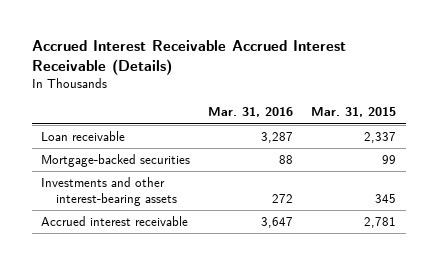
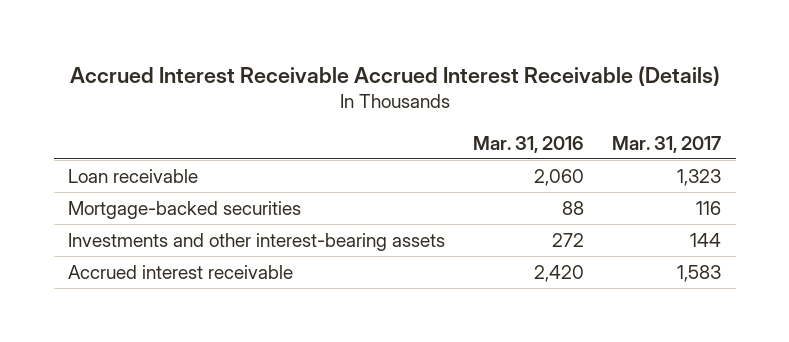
- | Mar. 31, 2016 | Mar. 31, 2015
+ | Mar. 31, 2016 | Mar. 31, 2017
- Loan receivable | 3,287 | 2,337
+ Loan receivable | 2,060 | 1,323
- Accrued interest receivable | 3,647 | 2,781
+ Accrued interest receivable | 2,420 | 1,583

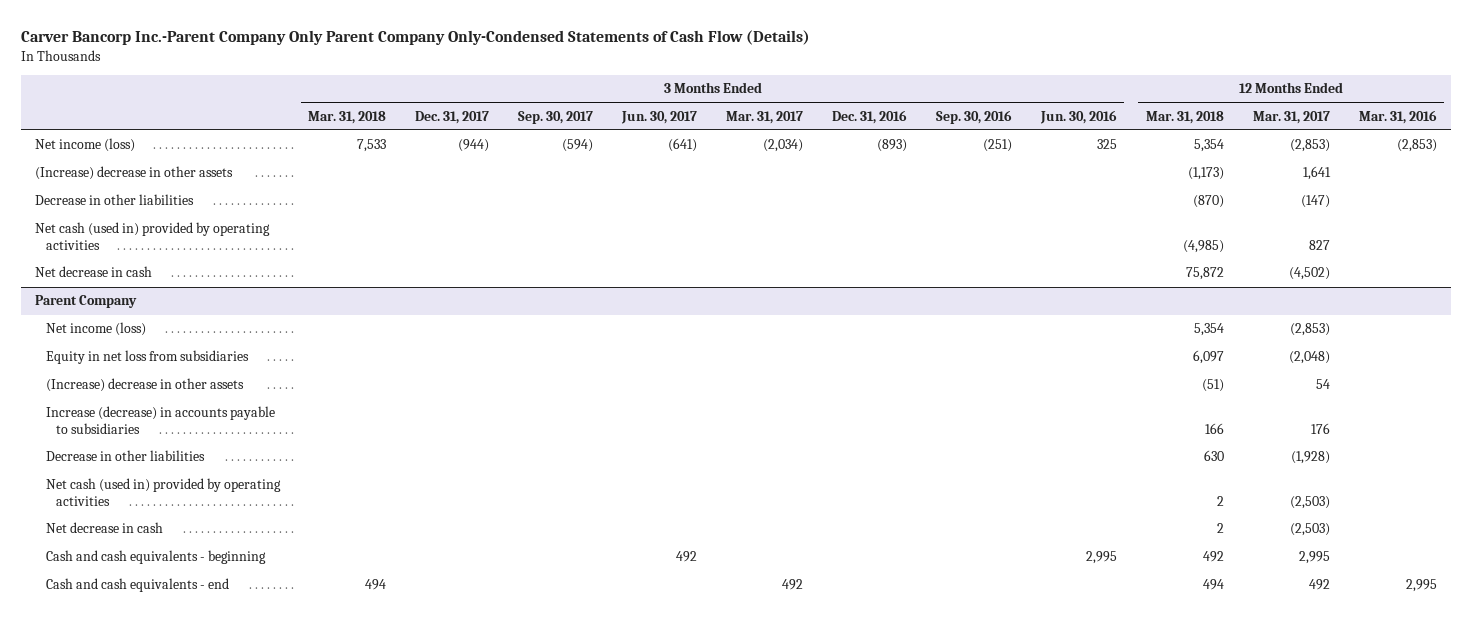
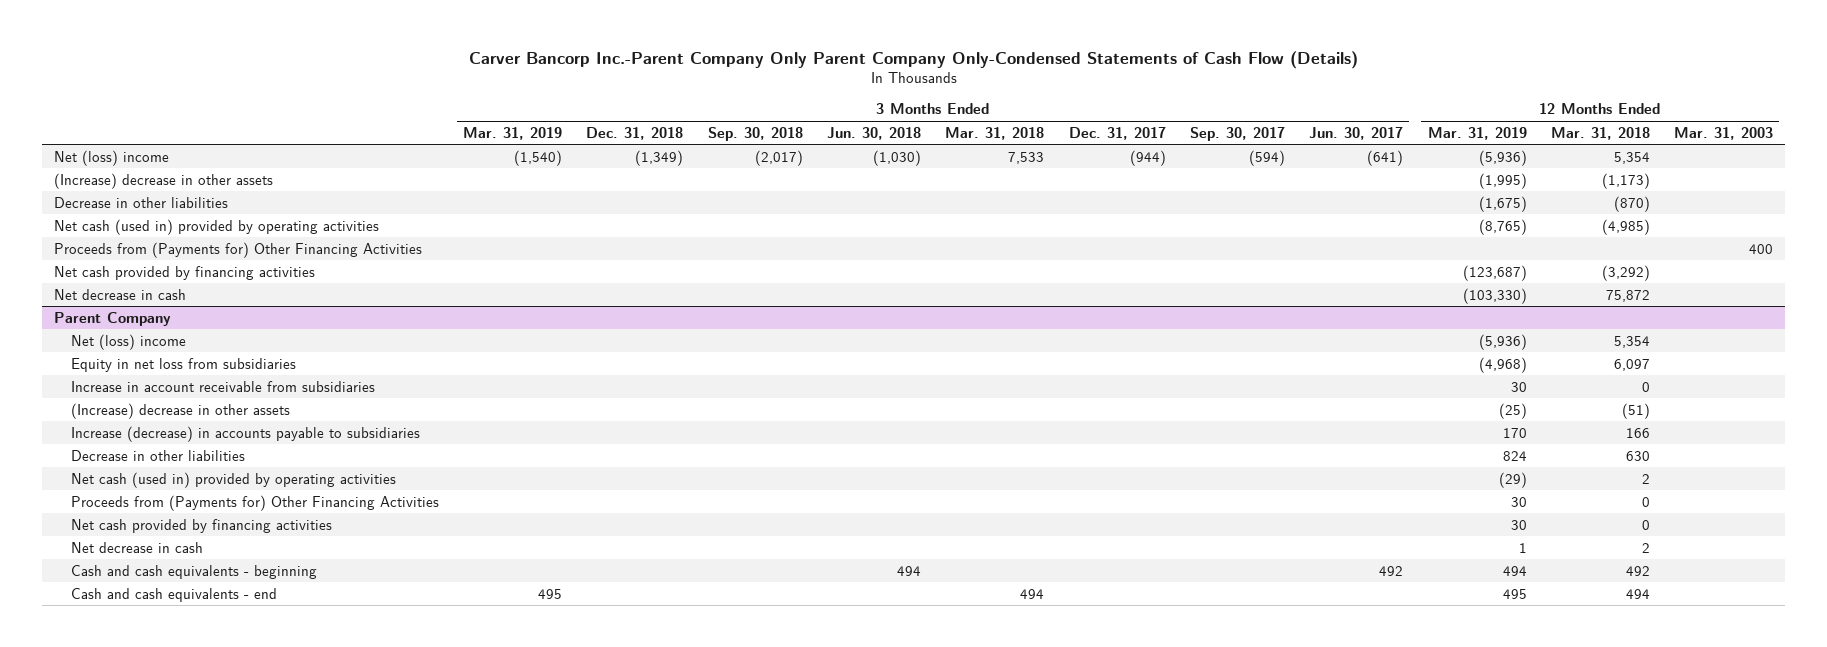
- | 3 Months Ended Mar. 31, 2018 | 3 Months Ended Dec. 31, 2017 | 3 Months Ended Sep. 30, 2017 | 3 Months Ended Jun. 30, 2017 | 3 Months Ended Mar. 31, 2017 | 3 Months Ended Dec. 31, 2016 | 3 Months Ended Sep. 30, 2016 | 3 Months Ended Jun. 30, 2016 | 12 Months Ended Mar. 31, 2018 | 12 Months Ended Mar. 31, 2017 | 12 Months Ended Mar. 31, 2016
+ | 3 Months Ended Mar. 31, 2019 | 3 Months Ended Dec. 31, 2018 | 3 Months Ended Sep. 30, 2018 | 3 Months Ended Jun. 30, 2018 | 3 Months Ended Mar. 31, 2018 | 3 Months Ended Dec. 31, 2017 | 3 Months Ended Sep. 30, 2017 | 3 Months Ended Jun. 30, 2017 | 12 Months Ended Mar. 31, 2019 | 12 Months Ended Mar. 31, 2018 | 12 Months Ended Mar. 31, 2003
- Net income (loss) | 7,533 | (944) | (594) | (641) | (2,034) | (893) | (251) | 325 | 5,354 | (2,853) | (2,853)
+ Net (loss) income | (1,540) | (1,349) | (2,017) | (1,030) | 7,533 | (944) | (594) | (641) | (5,936) | 5,354 |
+ Proceeds from (Payments for) Other Financing Activities | | | | | | | | | | | 400
+ Net cash provided by financing activities | | | | | | | | | (123,687) | (3,292) |
@ Parent Company
- Net income (loss) | | | | | | | | | 5,354 | (2,853) |
+ Net (loss) income | | | | | | | | | (5,936) | 5,354 |
+ Increase in account receivable from subsidiaries | | | | | | | | | 30 | 0 |
+ Proceeds from (Payments for) Other Financing Activities | | | | | | | | | 30 | 0 |
+ Net cash provided by financing activities | | | | | | | | | 30 | 0 |

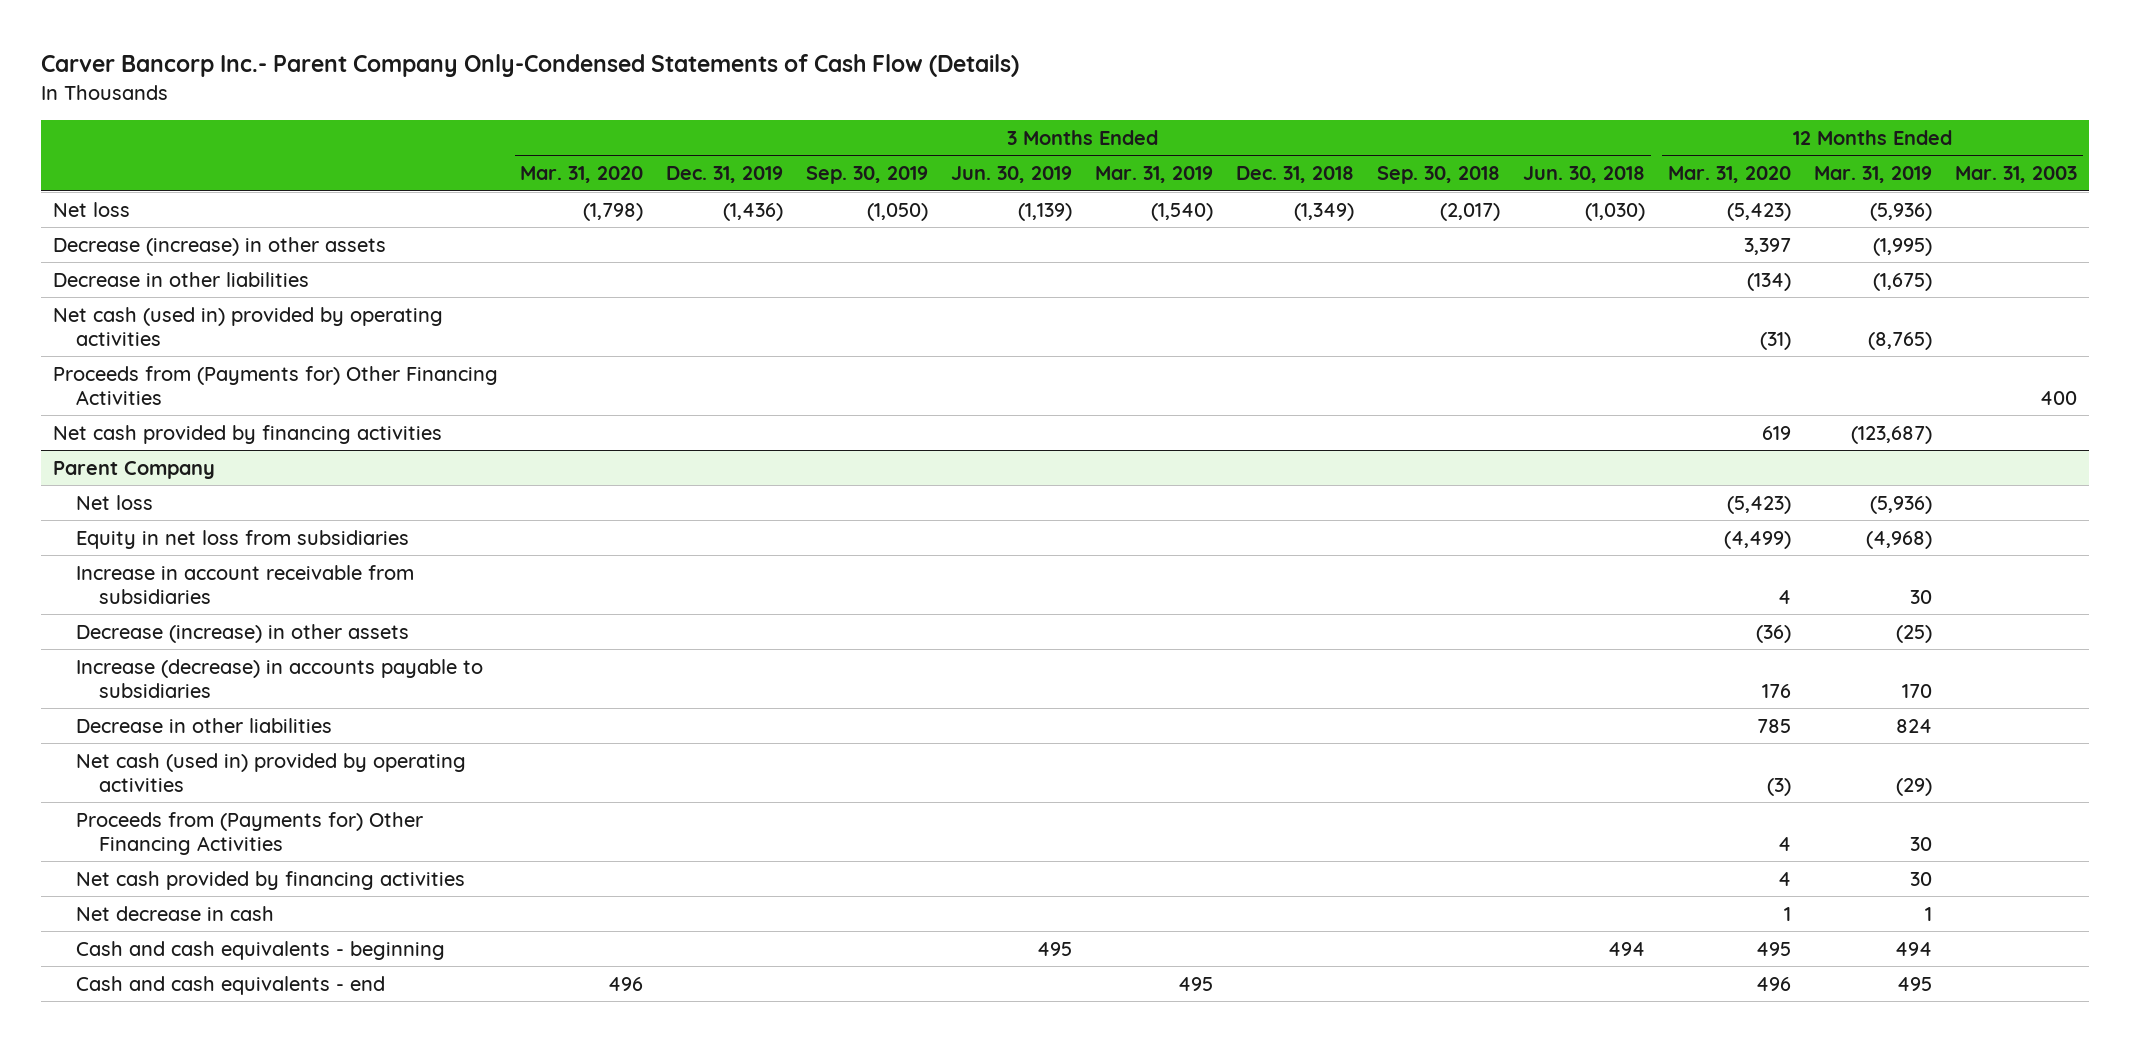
- Carver Bancorp Inc.-Parent Company Only Parent Company Only-Condensed Statements of Cash Flow (Details)
+ Carver Bancorp Inc.- Parent Company Only-Condensed Statements of Cash Flow (Details)
- | 3 Months Ended Mar. 31, 2019 | 3 Months Ended Dec. 31, 2018 | 3 Months Ended Sep. 30, 2018 | 3 Months Ended Jun. 30, 2018 | 3 Months Ended Mar. 31, 2018 | 3 Months Ended Dec. 31, 2017 | 3 Months Ended Sep. 30, 2017 | 3 Months Ended Jun. 30, 2017 | 12 Months Ended Mar. 31, 2019 | 12 Months Ended Mar. 31, 2018 | 12 Months Ended Mar. 31, 2003
+ | 3 Months Ended Mar. 31, 2020 | 3 Months Ended Dec. 31, 2019 | 3 Months Ended Sep. 30, 2019 | 3 Months Ended Jun. 30, 2019 | 3 Months Ended Mar. 31, 2019 | 3 Months Ended Dec. 31, 2018 | 3 Months Ended Sep. 30, 2018 | 3 Months Ended Jun. 30, 2018 | 12 Months Ended Mar. 31, 2020 | 12 Months Ended Mar. 31, 2019 | 12 Months Ended Mar. 31, 2003
- Net (loss) income | (1,540) | (1,349) | (2,017) | (1,030) | 7,533 | (944) | (594) | (641) | (5,936) | 5,354 |
- (Increase) decrease in other assets | | | | | | | | | (1,995) | (1,173) |
+ Net loss | (1,798) | (1,436) | (1,050) | (1,139) | (1,540) | (1,349) | (2,017) | (1,030) | (5,423) | (5,936) |
+ Decrease (increase) in other assets | | | | | | | | | 3,397 | (1,995) |
- Net decrease in cash | | | | | | | | | (103,330) | 75,872 |
@ Parent Company
- Net (loss) income | | | | | | | | | (5,936) | 5,354 |
+ Net loss | | | | | | | | | (5,423) | (5,936) |
- (Increase) decrease in other assets | | | | | | | | | (25) | (51) |
+ Decrease (increase) in other assets | | | | | | | | | (36) | (25) |

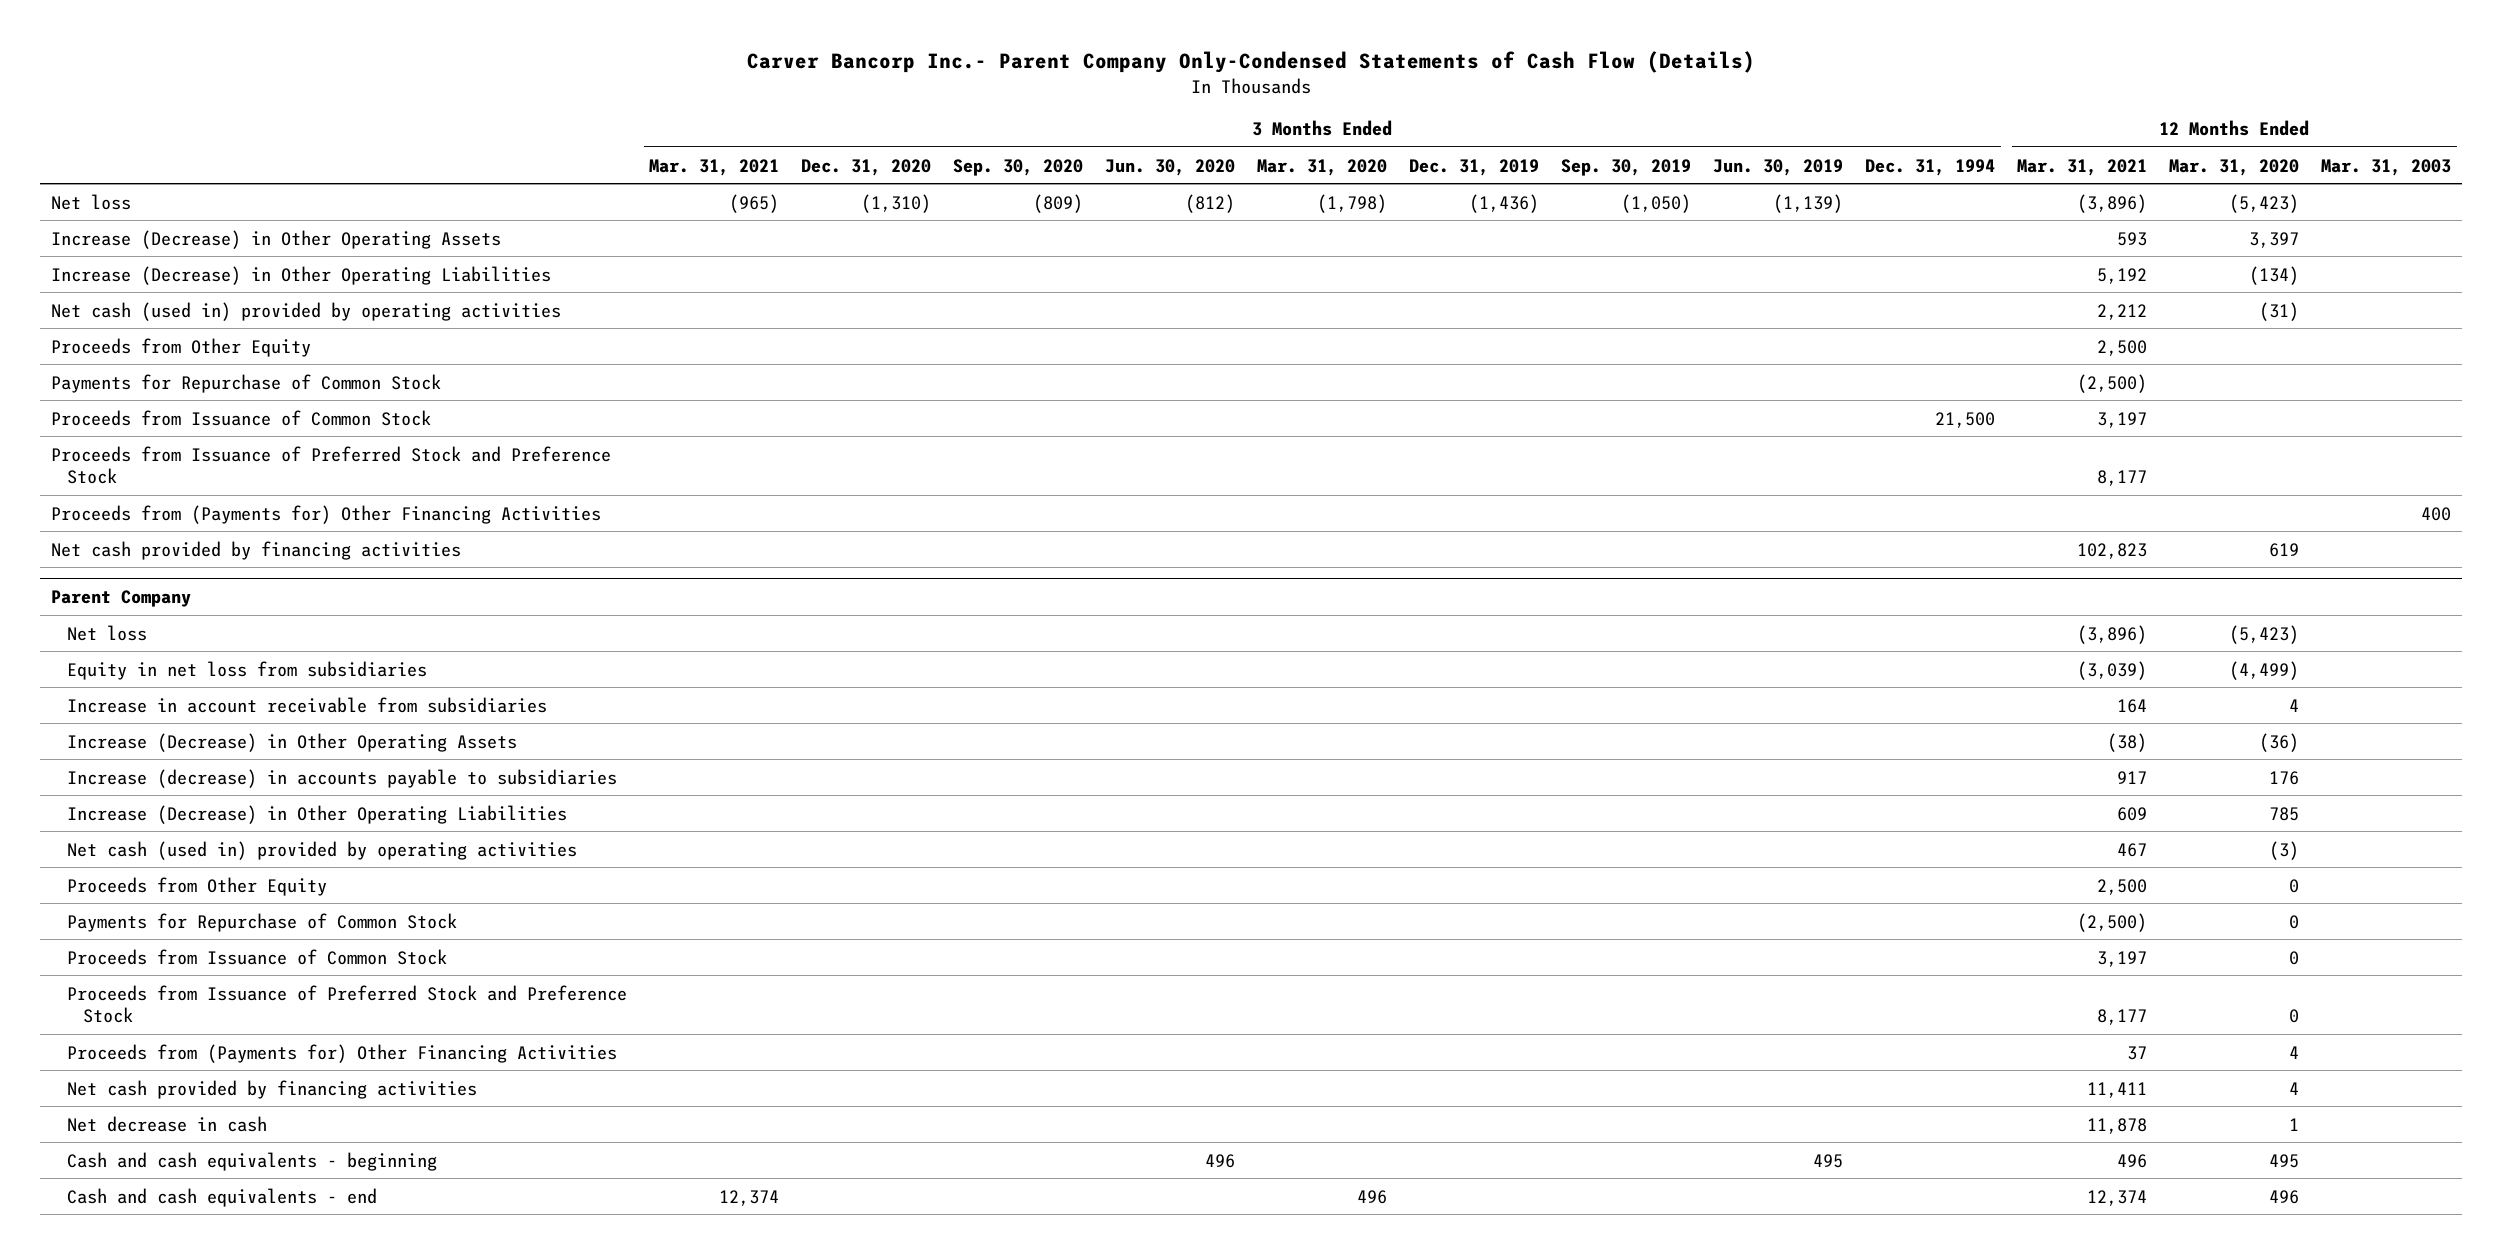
- | 3 Months Ended Mar. 31, 2020 | 3 Months Ended Dec. 31, 2019 | 3 Months Ended Sep. 30, 2019 | 3 Months Ended Jun. 30, 2019 | 3 Months Ended Mar. 31, 2019 | 3 Months Ended Dec. 31, 2018 | 3 Months Ended Sep. 30, 2018 | 3 Months Ended Jun. 30, 2018 | 12 Months Ended Mar. 31, 2020 | 12 Months Ended Mar. 31, 2019 | 12 Months Ended Mar. 31, 2003
+ | 3 Months Ended Mar. 31, 2021 | 3 Months Ended Dec. 31, 2020 | 3 Months Ended Sep. 30, 2020 | 3 Months Ended Jun. 30, 2020 | 3 Months Ended Mar. 31, 2020 | 3 Months Ended Dec. 31, 2019 | 3 Months Ended Sep. 30, 2019 | 3 Months Ended Jun. 30, 2019 | 3 Months Ended Dec. 31, 1994 | 12 Months Ended Mar. 31, 2021 | 12 Months Ended Mar. 31, 2020 | 12 Months Ended Mar. 31, 2003
- Decrease (increase) in other assets | | | | | | | | | 3,397 | (1,995) |
- Decrease in other liabilities | | | | | | | | | (134) | (1,675) |
+ Increase (Decrease) in Other Operating Assets | | | | | | | | | | 593 | 3,397 |
+ Increase (Decrease) in Other Operating Liabilities | | | | | | | | | | 5,192 | (134) |
+ Proceeds from Other Equity | | | | | | | | | | 2,500 | |
+ Payments for Repurchase of Common Stock | | | | | | | | | | (2,500) | |
+ Proceeds from Issuance of Common Stock | | | | | | | | | 21,500 | 3,197 | |
+ Proceeds from Issuance of Preferred Stock and Preference Stock | | | | | | | | | | 8,177 | |
@ Parent Company
- Decrease (increase) in other assets | | | | | | | | | (36) | (25) |
+ Increase (Decrease) in Other Operating Assets | | | | | | | | | | (38) | (36) |
- Decrease in other liabilities | | | | | | | | | 785 | 824 |
+ Increase (Decrease) in Other Operating Liabilities | | | | | | | | | | 609 | 785 |
+ Proceeds from Other Equity | | | | | | | | | | 2,500 | 0 |
+ Payments for Repurchase of Common Stock | | | | | | | | | | (2,500) | 0 |
+ Proceeds from Issuance of Common Stock | | | | | | | | | | 3,197 | 0 |
+ Proceeds from Issuance of Preferred Stock and Preference Stock | | | | | | | | | | 8,177 | 0 |

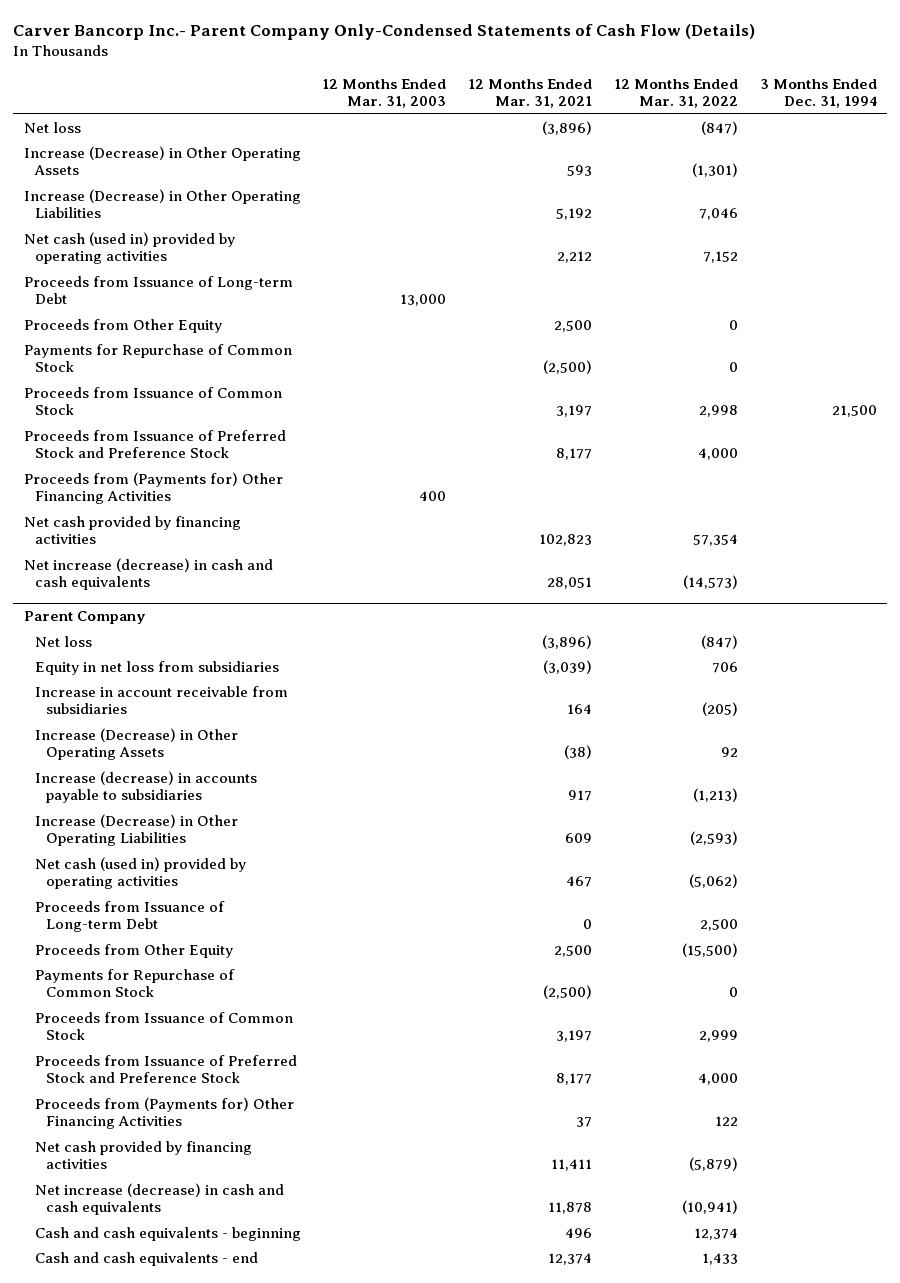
- | 3 Months Ended Mar. 31, 2021 | 3 Months Ended Dec. 31, 2020 | 3 Months Ended Sep. 30, 2020 | 3 Months Ended Jun. 30, 2020 | 3 Months Ended Mar. 31, 2020 | 3 Months Ended Dec. 31, 2019 | 3 Months Ended Sep. 30, 2019 | 3 Months Ended Jun. 30, 2019 | 3 Months Ended Dec. 31, 1994 | 12 Months Ended Mar. 31, 2021 | 12 Months Ended Mar. 31, 2020 | 12 Months Ended Mar. 31, 2003
+ | 12 Months Ended Mar. 31, 2003 | 12 Months Ended Mar. 31, 2021 | 12 Months Ended Mar. 31, 2022 | 3 Months Ended Dec. 31, 1994
+ Proceeds from Issuance of Long-term Debt | 13,000 | | |
+ Net increase (decrease) in cash and cash equivalents | | 28,051 | (14,573) |
@ Parent Company
+ Proceeds from Issuance of Long-term Debt | | 0 | 2,500 |
- Net decrease in cash | | | | | | | | | | 11,878 | 1 |
+ Net increase (decrease) in cash and cash equivalents | | 11,878 | (10,941) |

